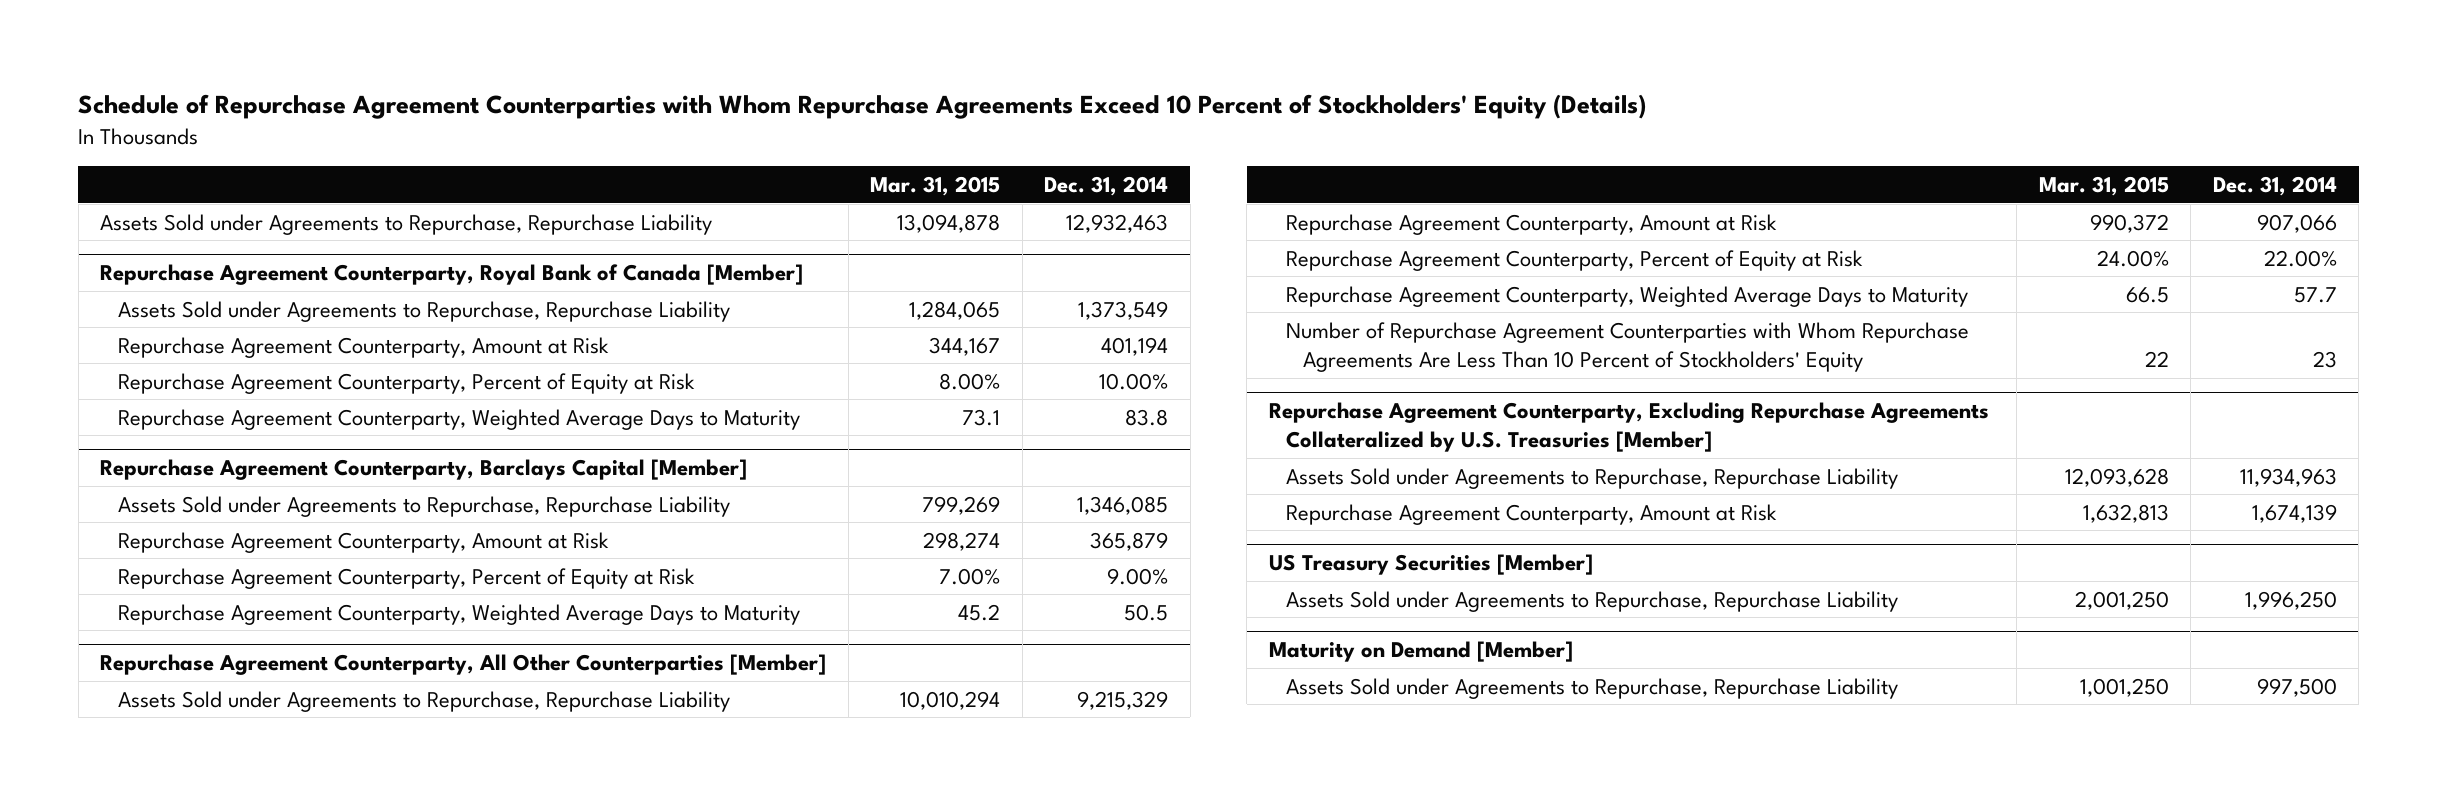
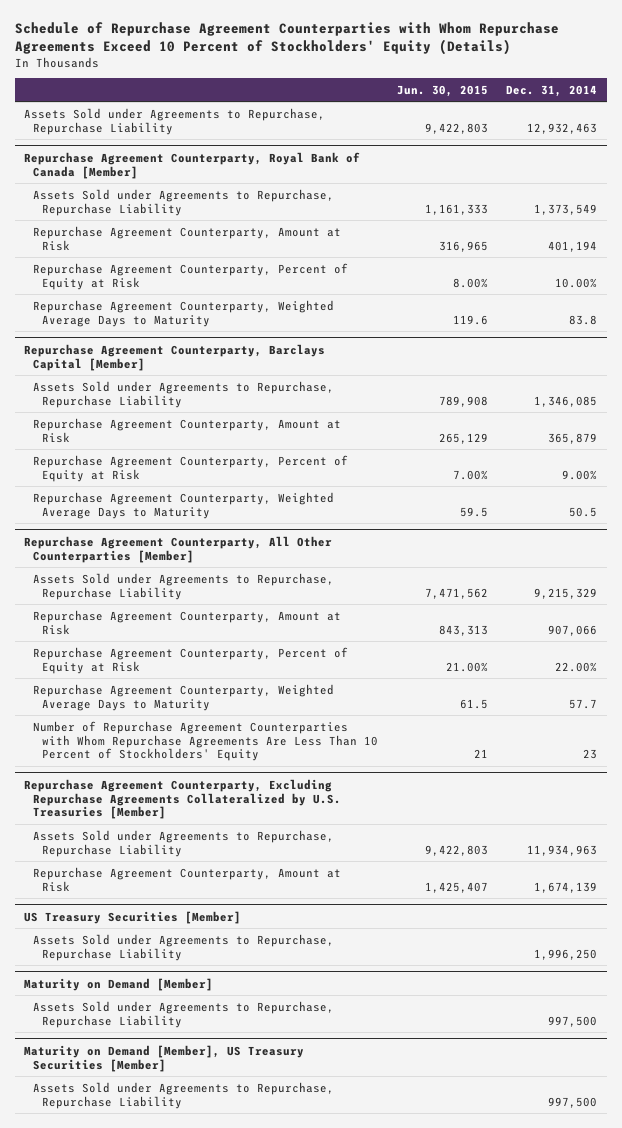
- | Mar. 31, 2015 | Dec. 31, 2014
+ | Jun. 30, 2015 | Dec. 31, 2014
+ Maturity on Demand [Member], US Treasury Securities [Member]
+ Assets Sold under Agreements to Repurchase, Repurchase Liability | | 997,500

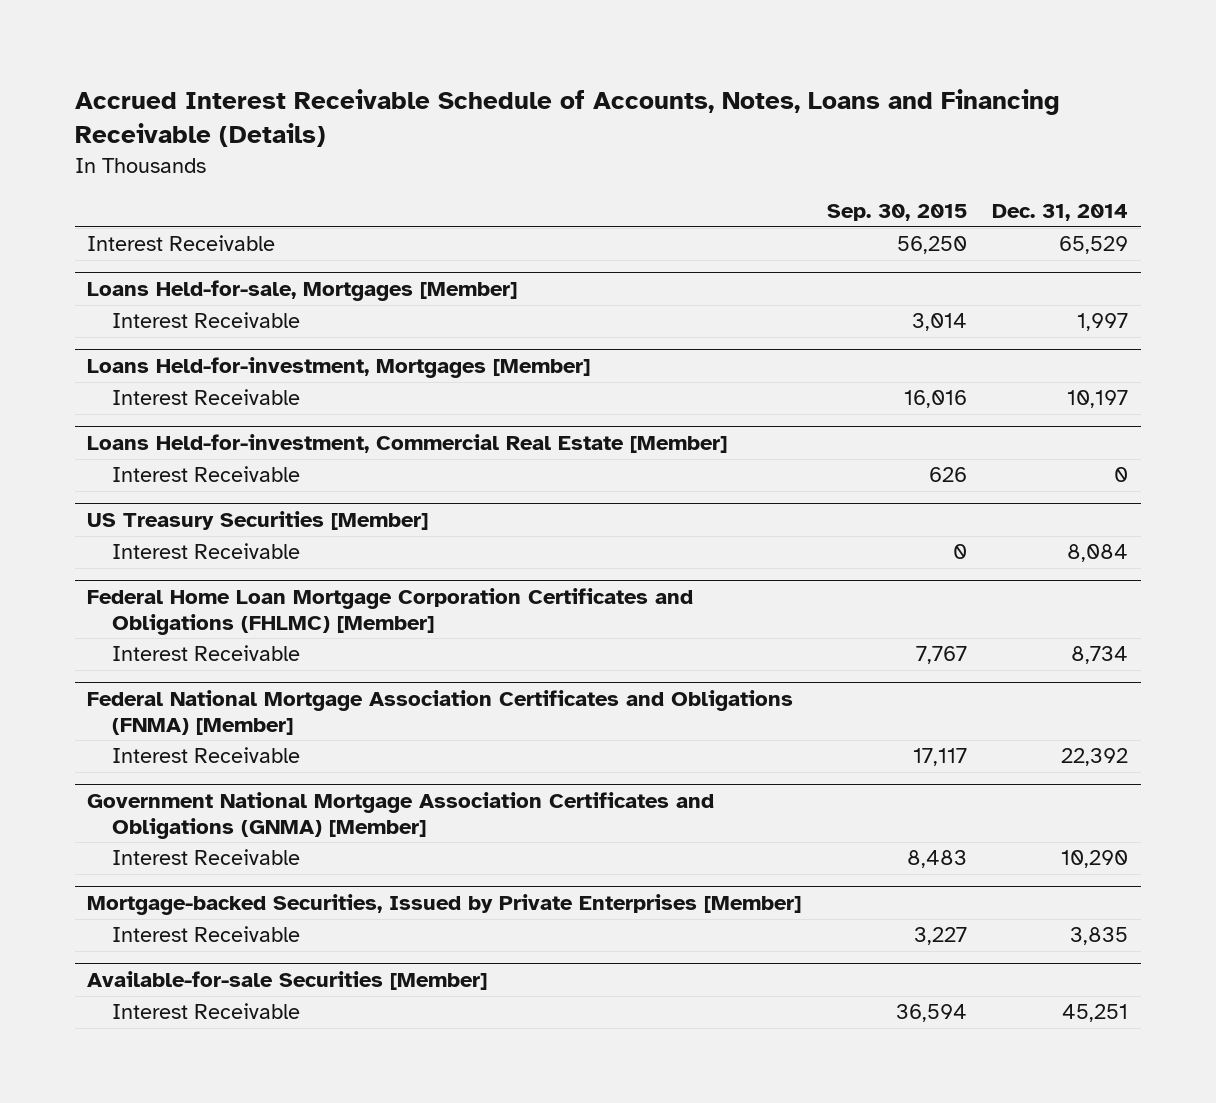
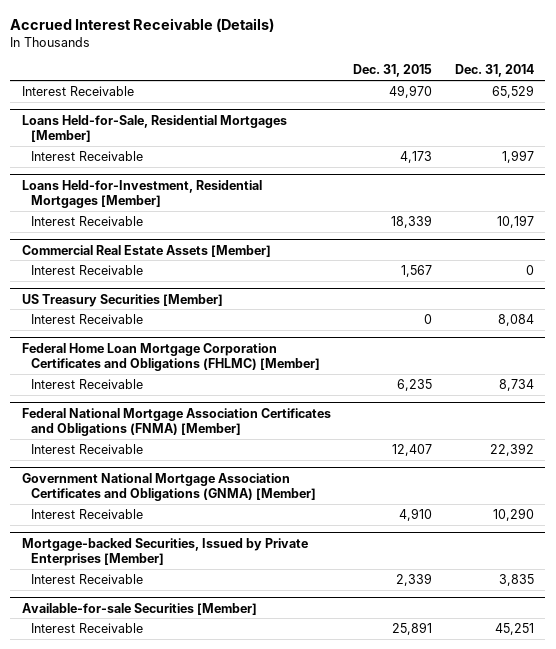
- Accrued Interest Receivable Schedule of Accounts, Notes, Loans and Financing Receivable (Details)
+ Accrued Interest Receivable (Details)
- | Sep. 30, 2015 | Dec. 31, 2014
+ | Dec. 31, 2015 | Dec. 31, 2014
- Loans Held-for-sale, Mortgages [Member]
+ Loans Held-for-Sale, Residential Mortgages [Member]
- Loans Held-for-investment, Mortgages [Member]
+ Loans Held-for-Investment, Residential Mortgages [Member]
- Loans Held-for-investment, Commercial Real Estate [Member]
+ Commercial Real Estate Assets [Member]

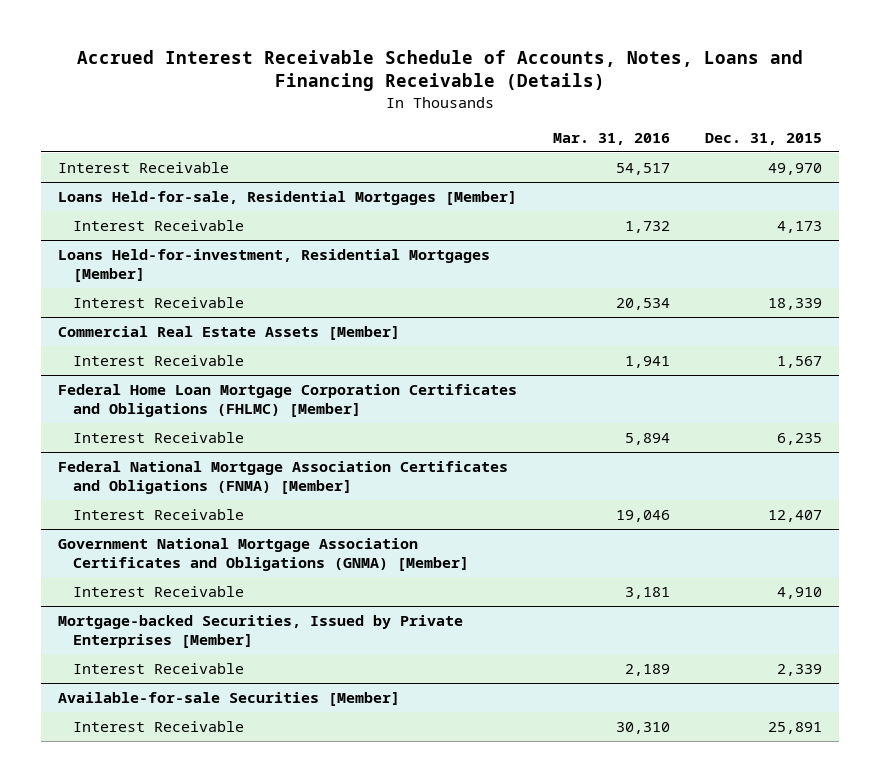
- Accrued Interest Receivable (Details)
+ Accrued Interest Receivable Schedule of Accounts, Notes, Loans and Financing Receivable (Details)
- | Dec. 31, 2015 | Dec. 31, 2014
+ | Mar. 31, 2016 | Dec. 31, 2015
- Loans Held-for-Sale, Residential Mortgages [Member]
+ Loans Held-for-sale, Residential Mortgages [Member]
- Loans Held-for-Investment, Residential Mortgages [Member]
+ Loans Held-for-investment, Residential Mortgages [Member]
- US Treasury Securities [Member]
- Interest Receivable | 0 | 8,084

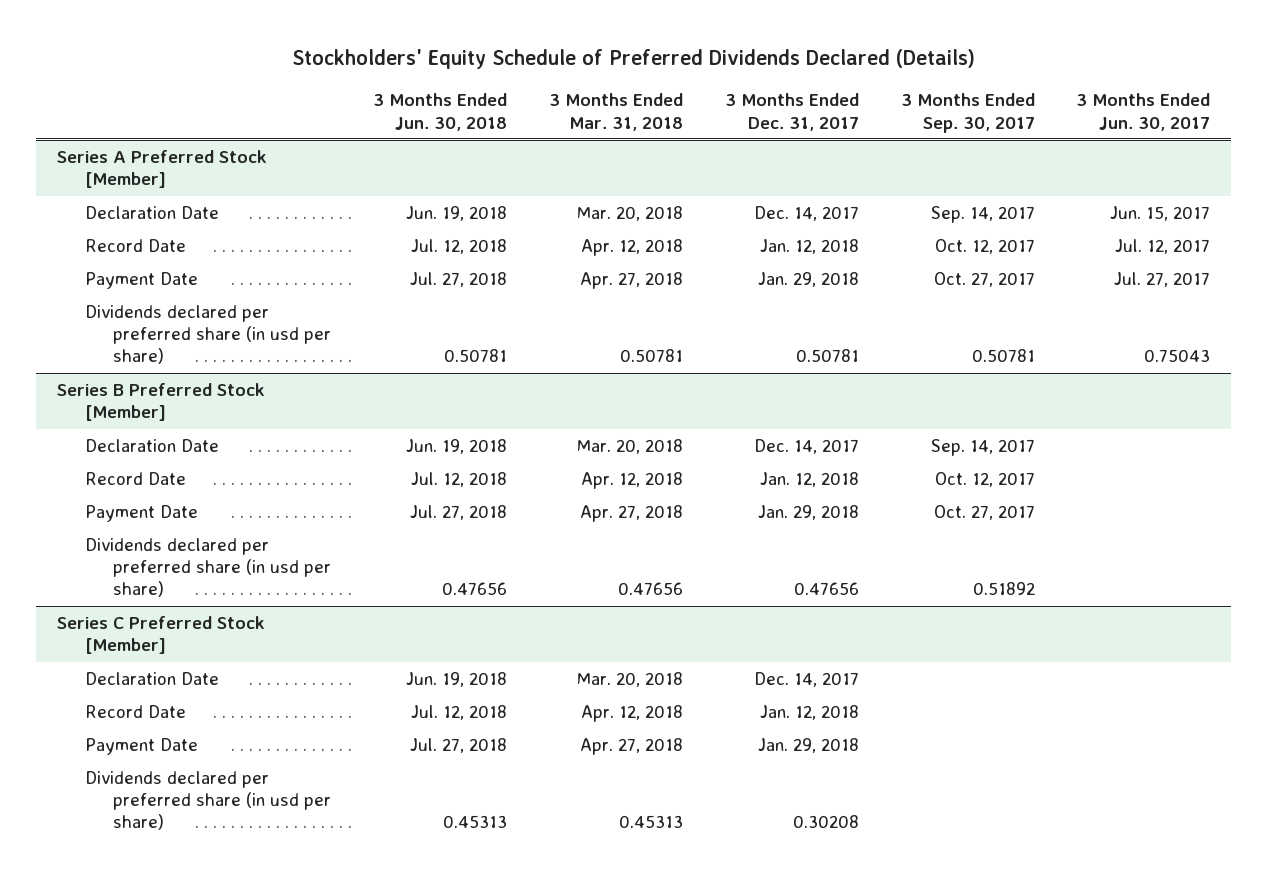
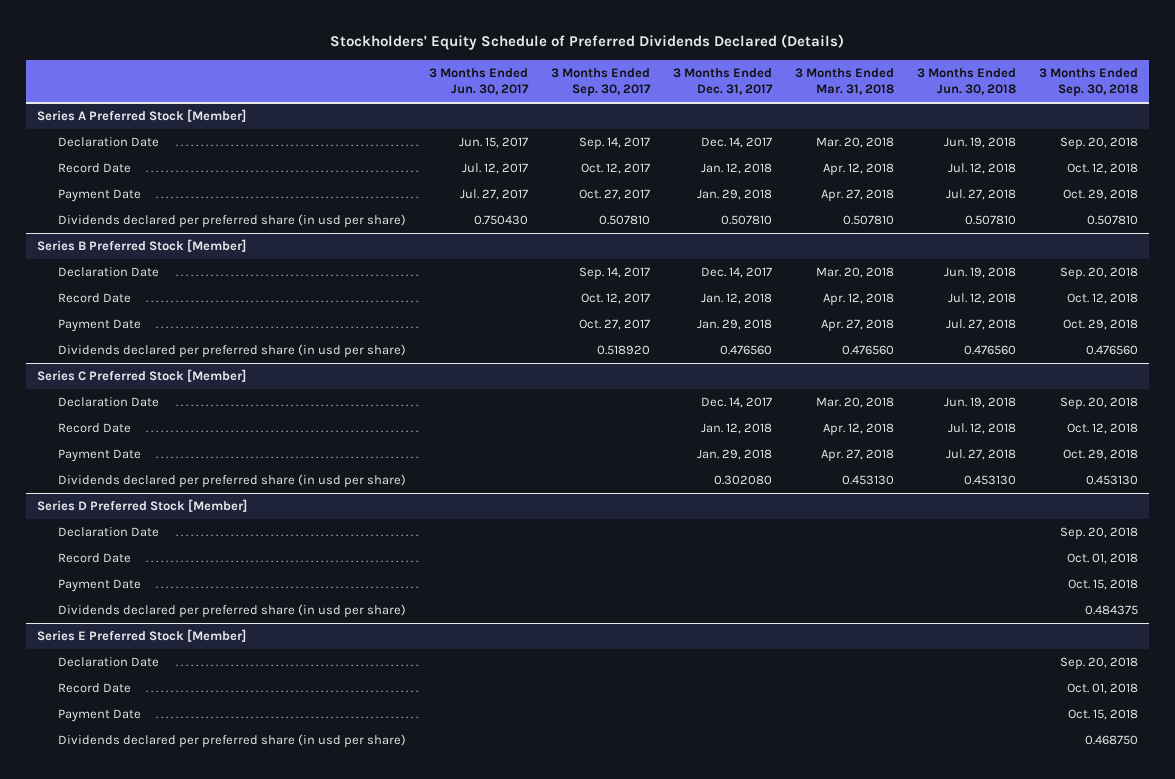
- | 3 Months Ended Jun. 30, 2018 | 3 Months Ended Mar. 31, 2018 | 3 Months Ended Dec. 31, 2017 | 3 Months Ended Sep. 30, 2017 | 3 Months Ended Jun. 30, 2017
+ | 3 Months Ended Jun. 30, 2017 | 3 Months Ended Sep. 30, 2017 | 3 Months Ended Dec. 31, 2017 | 3 Months Ended Mar. 31, 2018 | 3 Months Ended Jun. 30, 2018 | 3 Months Ended Sep. 30, 2018
@ Series A Preferred Stock [Member]
- Dividends declared per preferred share (in usd per share) | 0.50781 | 0.50781 | 0.50781 | 0.50781 | 0.75043
+ Dividends declared per preferred share (in usd per share) | 0.750430 | 0.507810 | 0.507810 | 0.507810 | 0.507810 | 0.507810
@ Series B Preferred Stock [Member]
- Dividends declared per preferred share (in usd per share) | 0.47656 | 0.47656 | 0.47656 | 0.51892 |
+ Dividends declared per preferred share (in usd per share) | | 0.518920 | 0.476560 | 0.476560 | 0.476560 | 0.476560
@ Series C Preferred Stock [Member]
- Dividends declared per preferred share (in usd per share) | 0.45313 | 0.45313 | 0.30208 | |
+ Dividends declared per preferred share (in usd per share) | | | 0.302080 | 0.453130 | 0.453130 | 0.453130
+ Series D Preferred Stock [Member]
+ Declaration Date | | | | | | Sep. 20, 2018
+ Record Date | | | | | | Oct. 01, 2018
+ Payment Date | | | | | | Oct. 15, 2018
+ Dividends declared per preferred share (in usd per share) | | | | | | 0.484375
+ Series E Preferred Stock [Member]
+ Declaration Date | | | | | | Sep. 20, 2018
+ Record Date | | | | | | Oct. 01, 2018
+ Payment Date | | | | | | Oct. 15, 2018
+ Dividends declared per preferred share (in usd per share) | | | | | | 0.468750

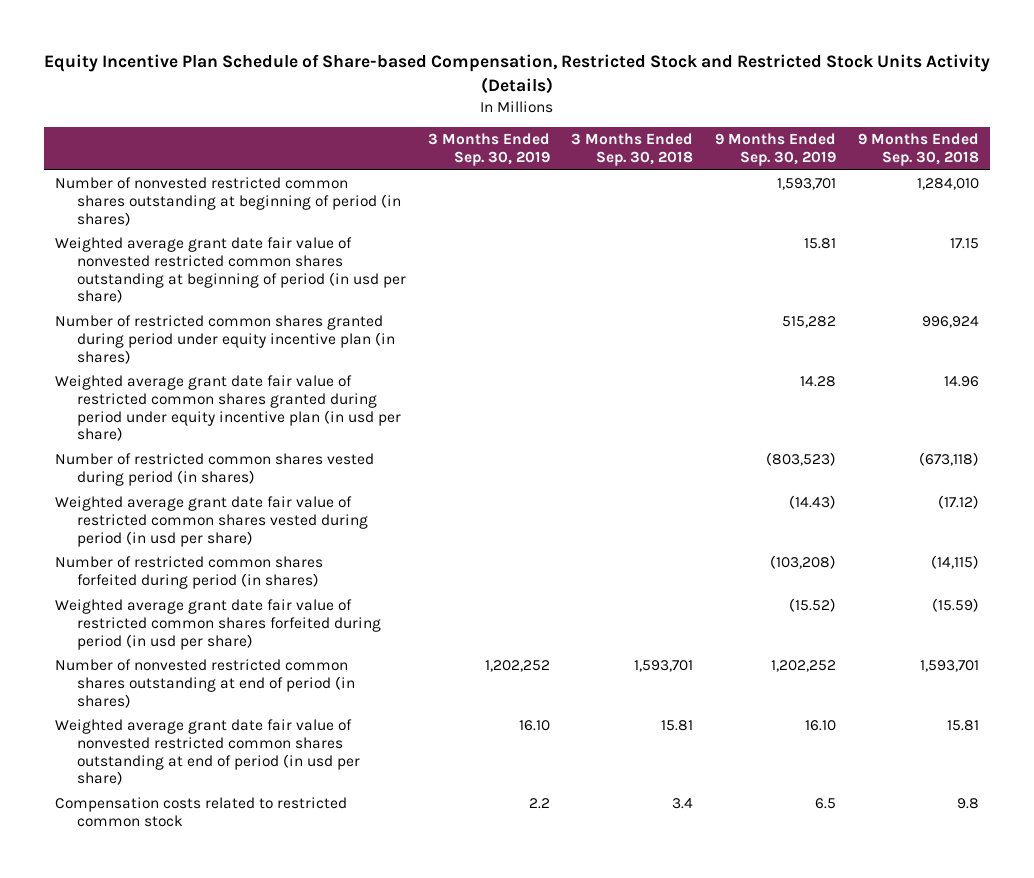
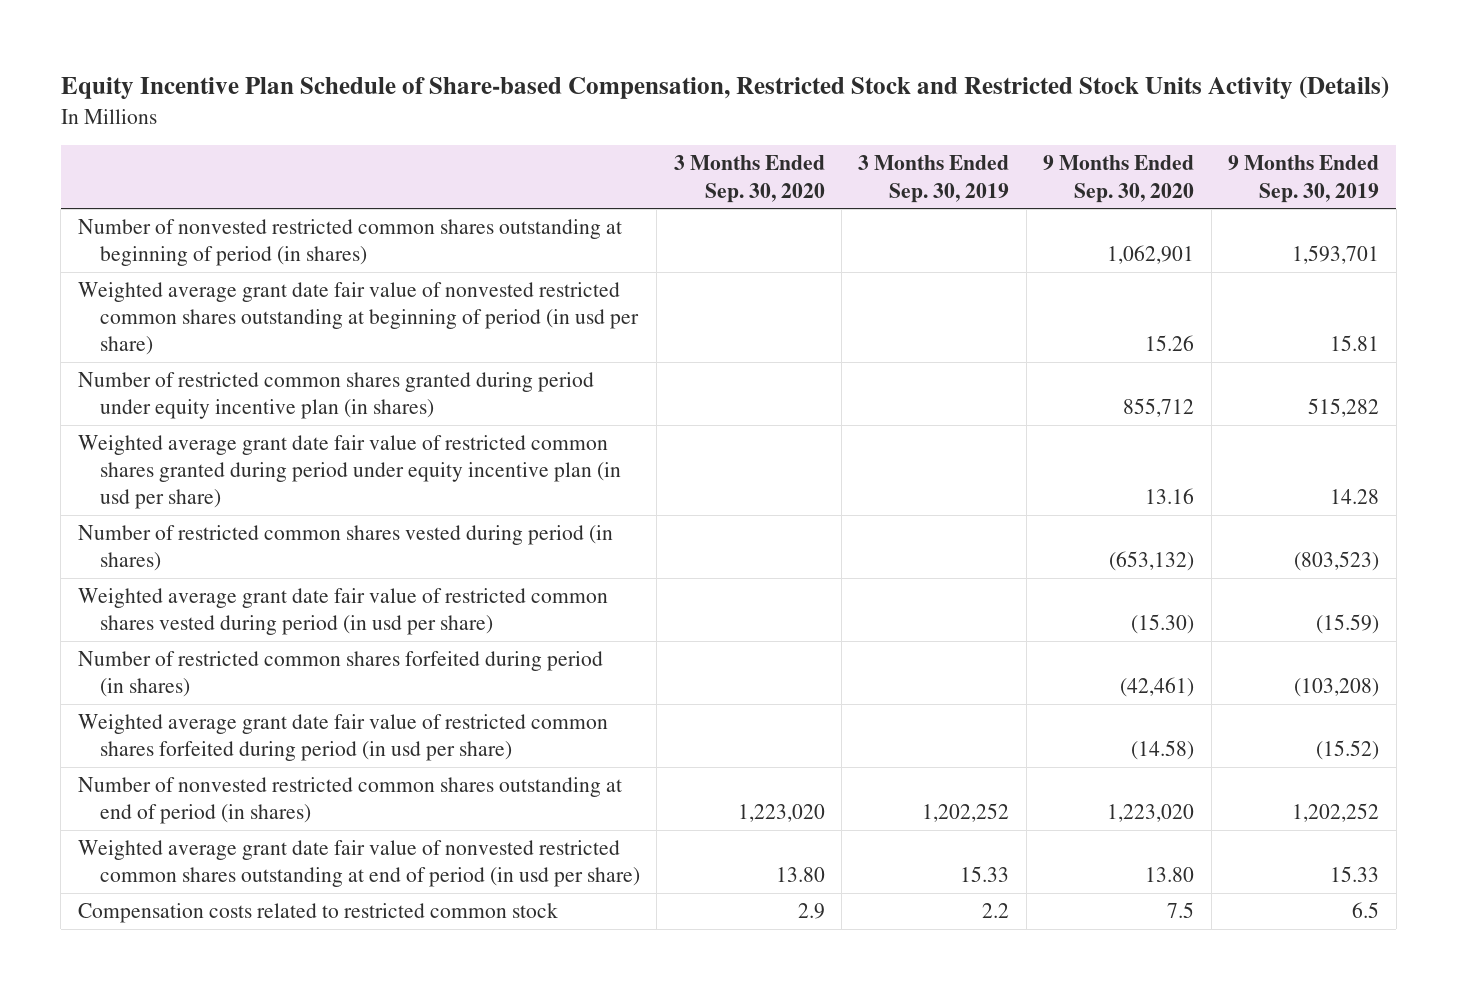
- | 3 Months Ended Sep. 30, 2019 | 3 Months Ended Sep. 30, 2018 | 9 Months Ended Sep. 30, 2019 | 9 Months Ended Sep. 30, 2018
+ | 3 Months Ended Sep. 30, 2020 | 3 Months Ended Sep. 30, 2019 | 9 Months Ended Sep. 30, 2020 | 9 Months Ended Sep. 30, 2019
- Weighted average grant date fair value of restricted common shares vested during period (in usd per share) | | | (14.43) | (17.12)
+ Weighted average grant date fair value of restricted common shares vested during period (in usd per share) | | | (15.30) | (15.59)
- Weighted average grant date fair value of nonvested restricted common shares outstanding at end of period (in usd per share) | 16.10 | 15.81 | 16.10 | 15.81
+ Weighted average grant date fair value of nonvested restricted common shares outstanding at end of period (in usd per share) | 13.80 | 15.33 | 13.80 | 15.33

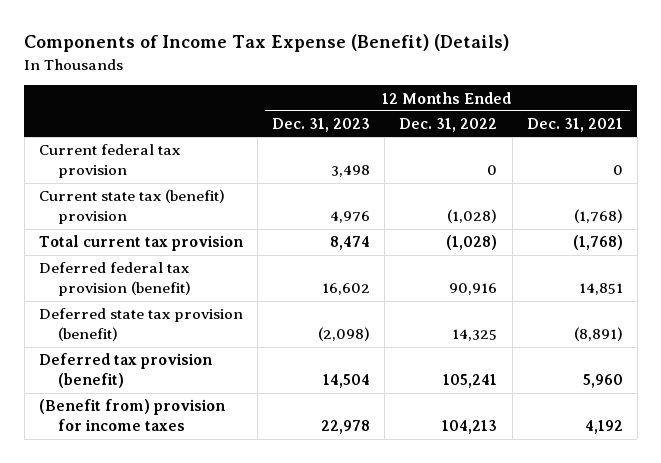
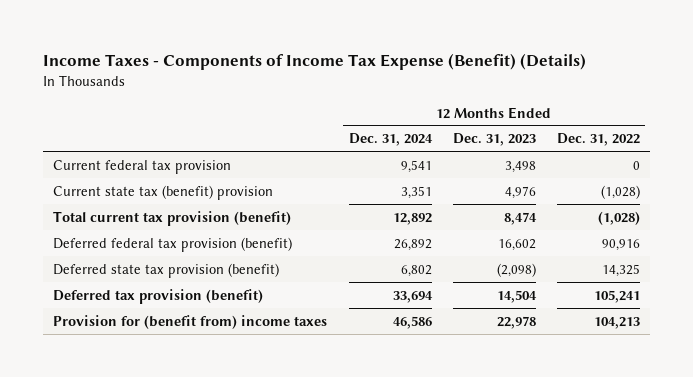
- Components of Income Tax Expense (Benefit) (Details)
+ Income Taxes - Components of Income Tax Expense (Benefit) (Details)
- | 12 Months Ended Dec. 31, 2023 | 12 Months Ended Dec. 31, 2022 | 12 Months Ended Dec. 31, 2021
+ | 12 Months Ended Dec. 31, 2024 | 12 Months Ended Dec. 31, 2023 | 12 Months Ended Dec. 31, 2022
- Total current tax provision | 8,474 | (1,028) | (1,768)
+ Total current tax provision (benefit) | 12,892 | 8,474 | (1,028)
- (Benefit from) provision for income taxes | 22,978 | 104,213 | 4,192
+ Provision for (benefit from) income taxes | 46,586 | 22,978 | 104,213

